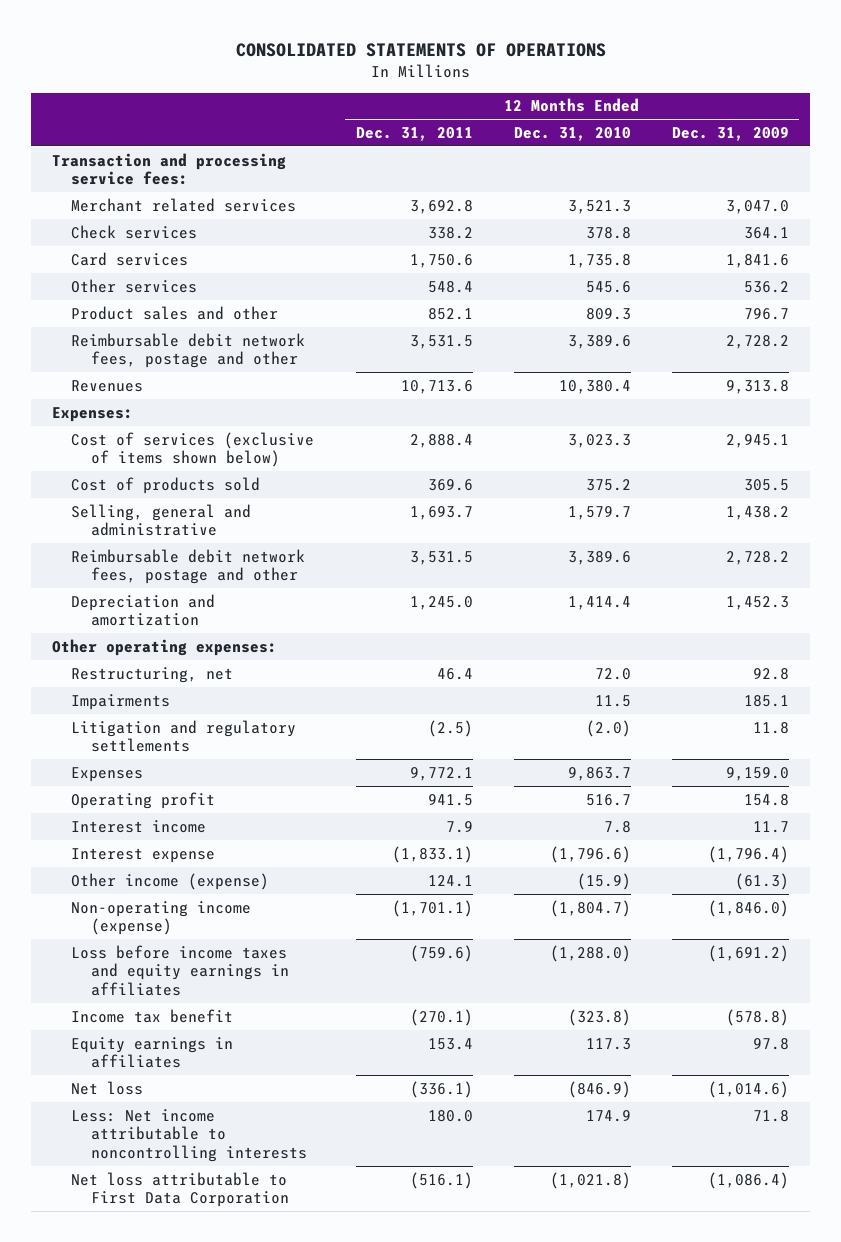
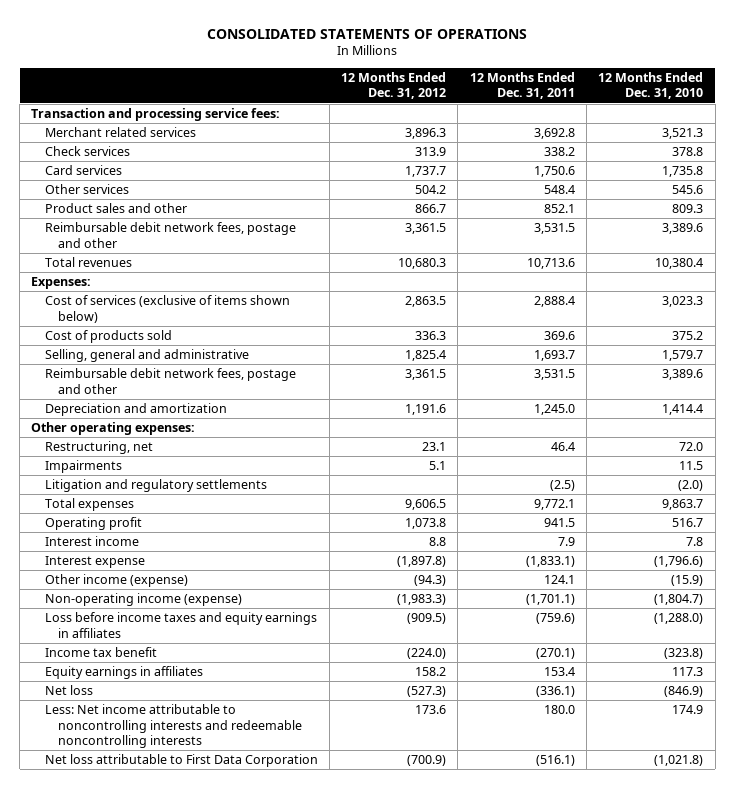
- | 12 Months Ended Dec. 31, 2011 | 12 Months Ended Dec. 31, 2010 | 12 Months Ended Dec. 31, 2009
+ | 12 Months Ended Dec. 31, 2012 | 12 Months Ended Dec. 31, 2011 | 12 Months Ended Dec. 31, 2010
- Revenues | 10,713.6 | 10,380.4 | 9,313.8
+ Total revenues | 10,680.3 | 10,713.6 | 10,380.4
- Expenses | 9,772.1 | 9,863.7 | 9,159.0
+ Total expenses | 9,606.5 | 9,772.1 | 9,863.7
- Less: Net income attributable to noncontrolling interests | 180.0 | 174.9 | 71.8
+ Less: Net income attributable to noncontrolling interests and redeemable noncontrolling interests | 173.6 | 180.0 | 174.9

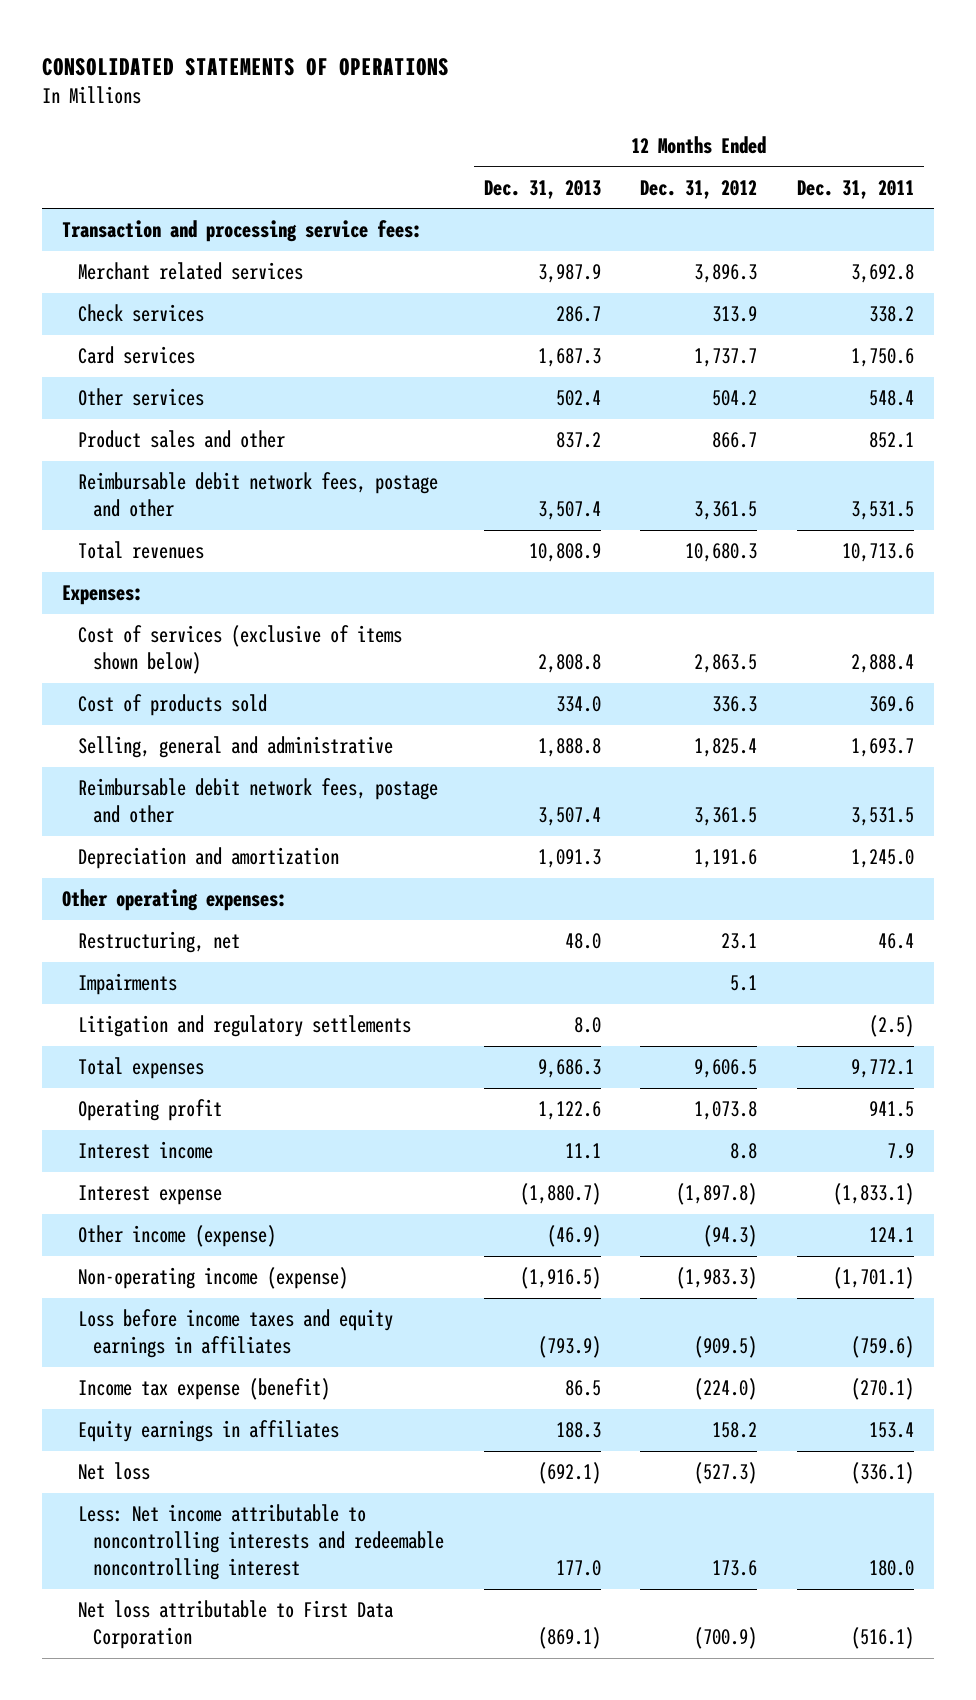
- | 12 Months Ended Dec. 31, 2012 | 12 Months Ended Dec. 31, 2011 | 12 Months Ended Dec. 31, 2010
+ | 12 Months Ended Dec. 31, 2013 | 12 Months Ended Dec. 31, 2012 | 12 Months Ended Dec. 31, 2011
- Income tax benefit | (224.0) | (270.1) | (323.8)
+ Income tax expense (benefit) | 86.5 | (224.0) | (270.1)
- Less: Net income attributable to noncontrolling interests and redeemable noncontrolling interests | 173.6 | 180.0 | 174.9
+ Less: Net income attributable to noncontrolling interests and redeemable noncontrolling interest | 177.0 | 173.6 | 180.0

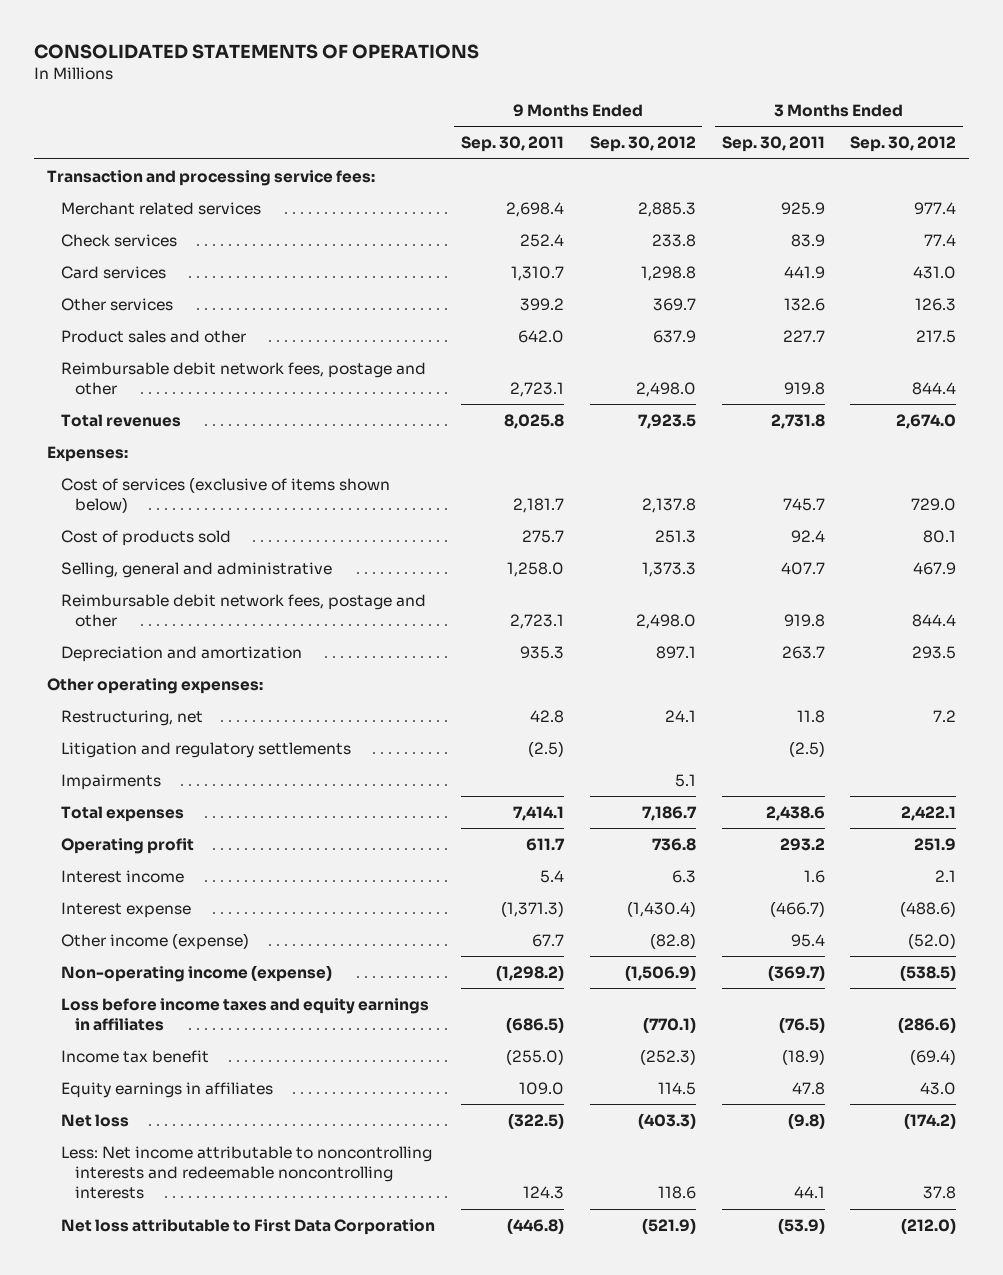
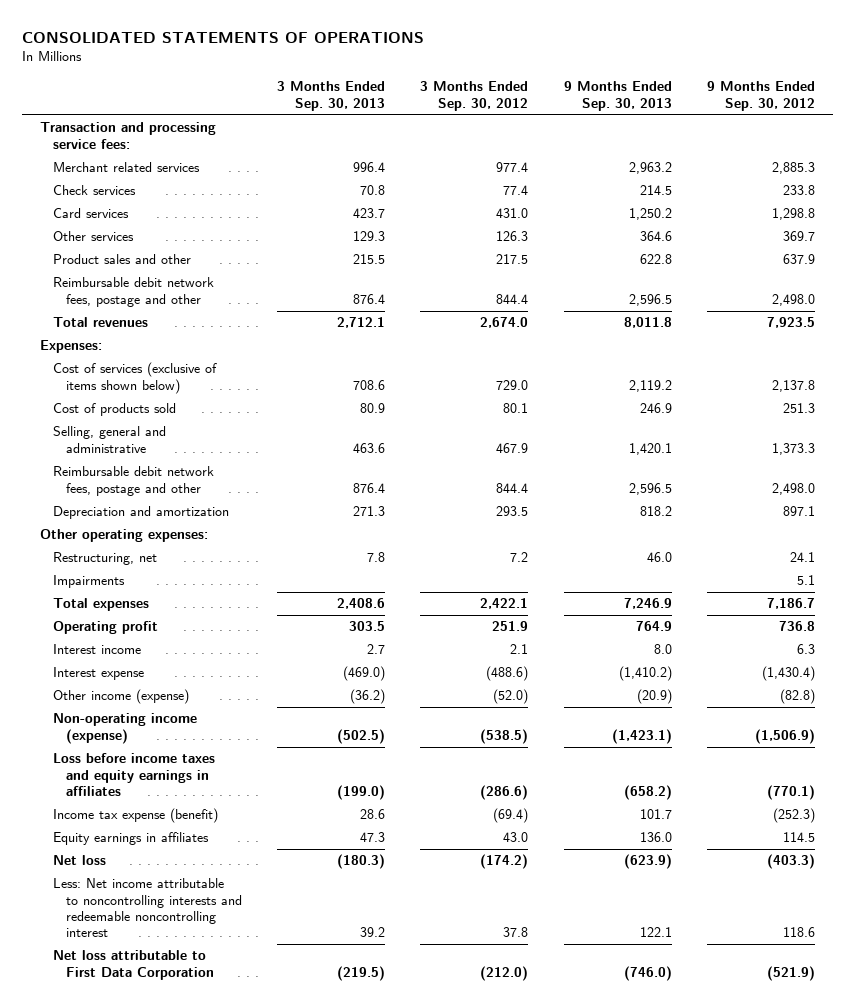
- | 9 Months Ended Sep. 30, 2011 | 9 Months Ended Sep. 30, 2012 | 3 Months Ended Sep. 30, 2011 | 3 Months Ended Sep. 30, 2012
+ | 3 Months Ended Sep. 30, 2013 | 3 Months Ended Sep. 30, 2012 | 9 Months Ended Sep. 30, 2013 | 9 Months Ended Sep. 30, 2012
- Litigation and regulatory settlements | (2.5) | | (2.5) |
- Income tax benefit | (255.0) | (252.3) | (18.9) | (69.4)
+ Income tax expense (benefit) | 28.6 | (69.4) | 101.7 | (252.3)
- Less: Net income attributable to noncontrolling interests and redeemable noncontrolling interests | 124.3 | 118.6 | 44.1 | 37.8
+ Less: Net income attributable to noncontrolling interests and redeemable noncontrolling interest | 39.2 | 37.8 | 122.1 | 118.6

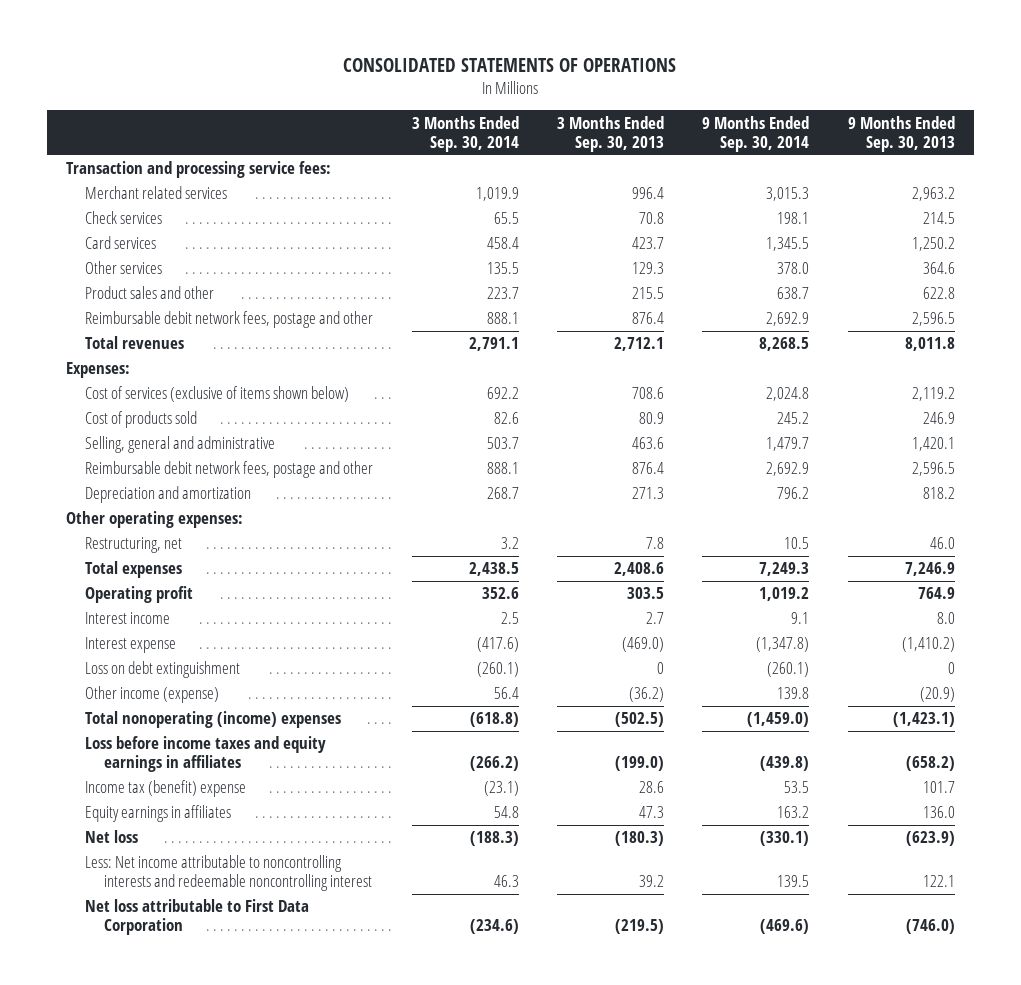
- | 3 Months Ended Sep. 30, 2013 | 3 Months Ended Sep. 30, 2012 | 9 Months Ended Sep. 30, 2013 | 9 Months Ended Sep. 30, 2012
+ | 3 Months Ended Sep. 30, 2014 | 3 Months Ended Sep. 30, 2013 | 9 Months Ended Sep. 30, 2014 | 9 Months Ended Sep. 30, 2013
- Impairments | | | | 5.1
+ Loss on debt extinguishment | (260.1) | 0 | (260.1) | 0
- Non-operating income (expense) | (502.5) | (538.5) | (1,423.1) | (1,506.9)
+ Total nonoperating (income) expenses | (618.8) | (502.5) | (1,459.0) | (1,423.1)
- Income tax expense (benefit) | 28.6 | (69.4) | 101.7 | (252.3)
+ Income tax (benefit) expense | (23.1) | 28.6 | 53.5 | 101.7

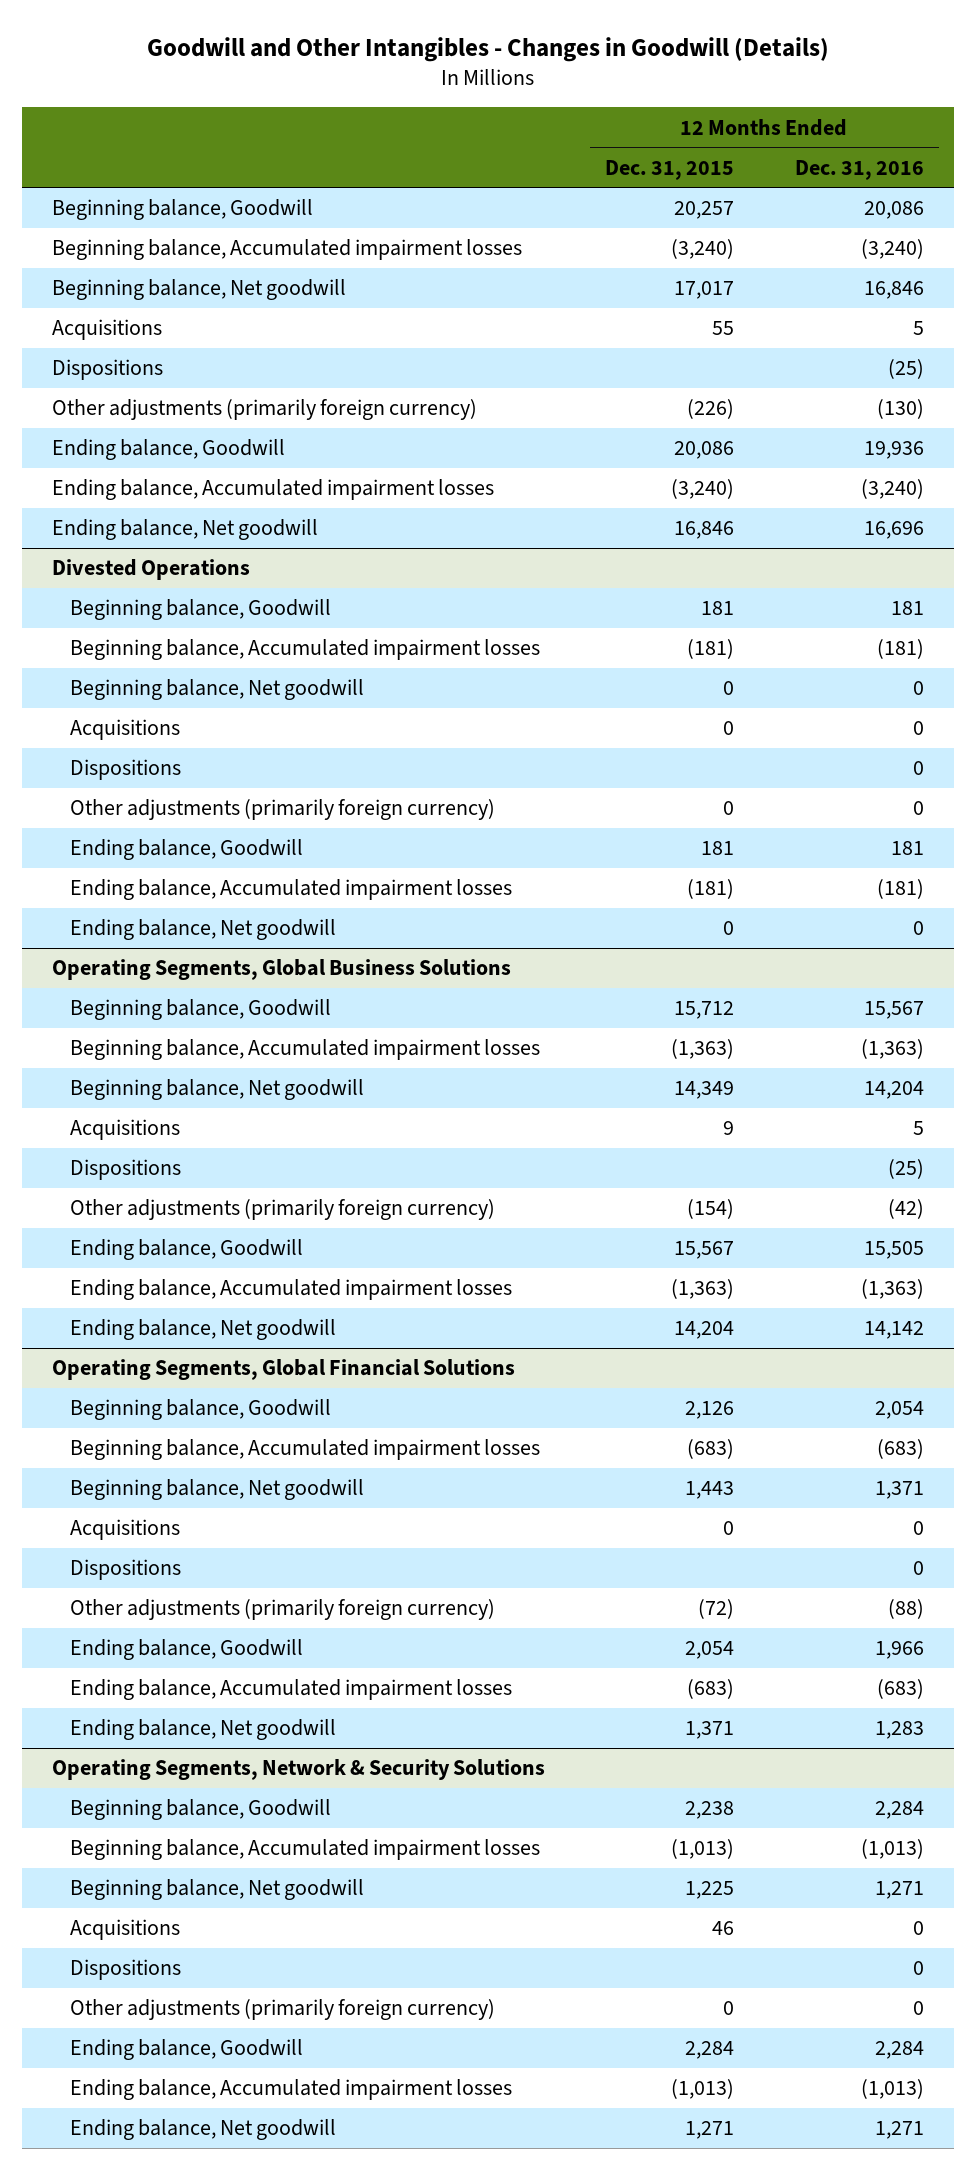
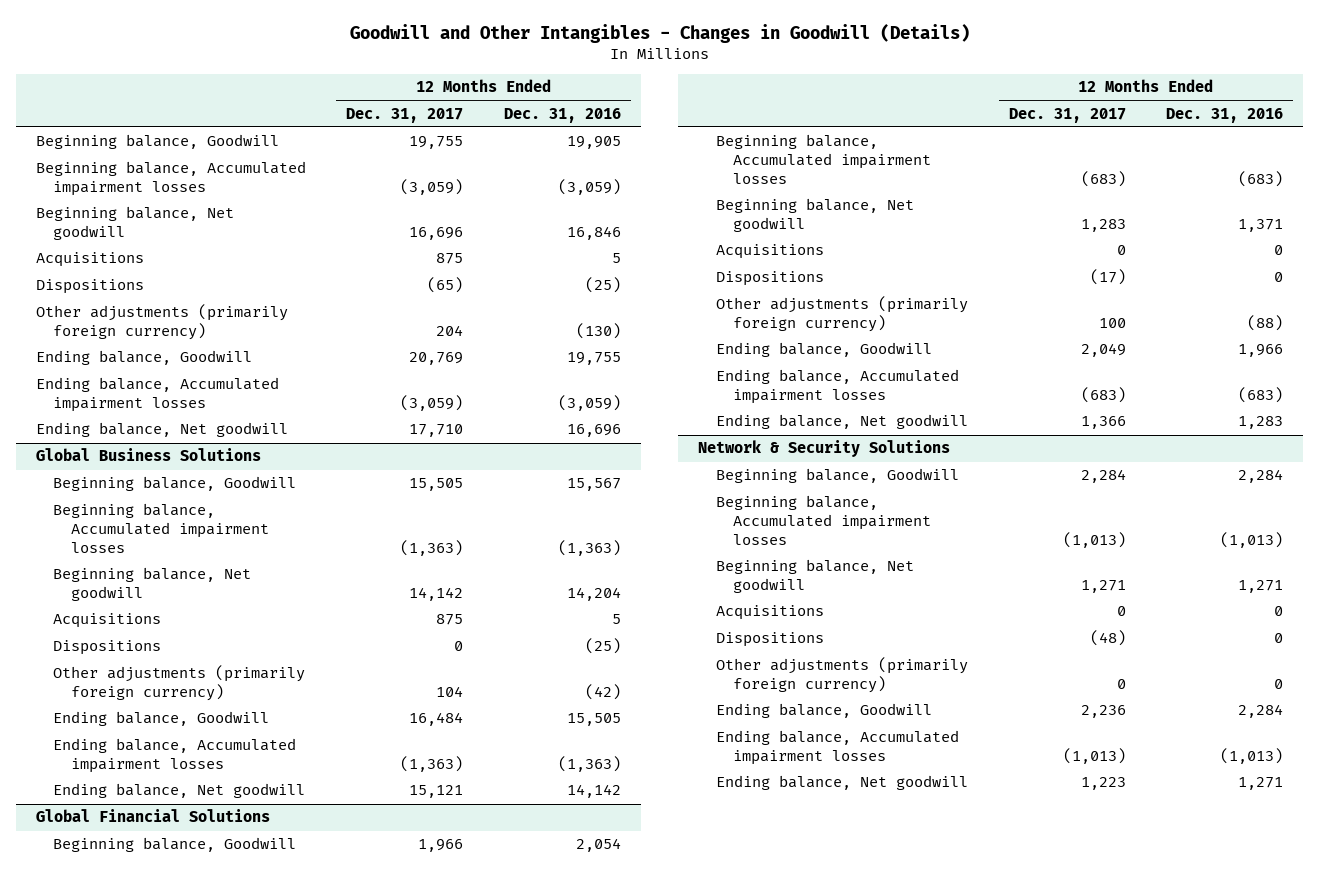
- | 12 Months Ended Dec. 31, 2015 | 12 Months Ended Dec. 31, 2016
+ | 12 Months Ended Dec. 31, 2017 | 12 Months Ended Dec. 31, 2016
- Beginning balance, Goodwill | 20,257 | 20,086
- Beginning balance, Accumulated impairment losses | (3,240) | (3,240)
+ Beginning balance, Goodwill | 19,755 | 19,905
+ Beginning balance, Accumulated impairment losses | (3,059) | (3,059)
- Ending balance, Goodwill | 20,086 | 19,936
- Ending balance, Accumulated impairment losses | (3,240) | (3,240)
+ Ending balance, Goodwill | 20,769 | 19,755
+ Ending balance, Accumulated impairment losses | (3,059) | (3,059)
- Divested Operations
- Beginning balance, Goodwill | 181 | 181
- Beginning balance, Accumulated impairment losses | (181) | (181)
- Beginning balance, Net goodwill | 0 | 0
- Acquisitions | 0 | 0
- Dispositions | | 0
- Other adjustments (primarily foreign currency) | 0 | 0
- Ending balance, Goodwill | 181 | 181
- Ending balance, Accumulated impairment losses | (181) | (181)
- Ending balance, Net goodwill | 0 | 0
- Operating Segments, Global Business Solutions
+ Global Business Solutions
- Operating Segments, Global Financial Solutions
+ Global Financial Solutions
- Operating Segments, Network & Security Solutions
+ Network & Security Solutions

